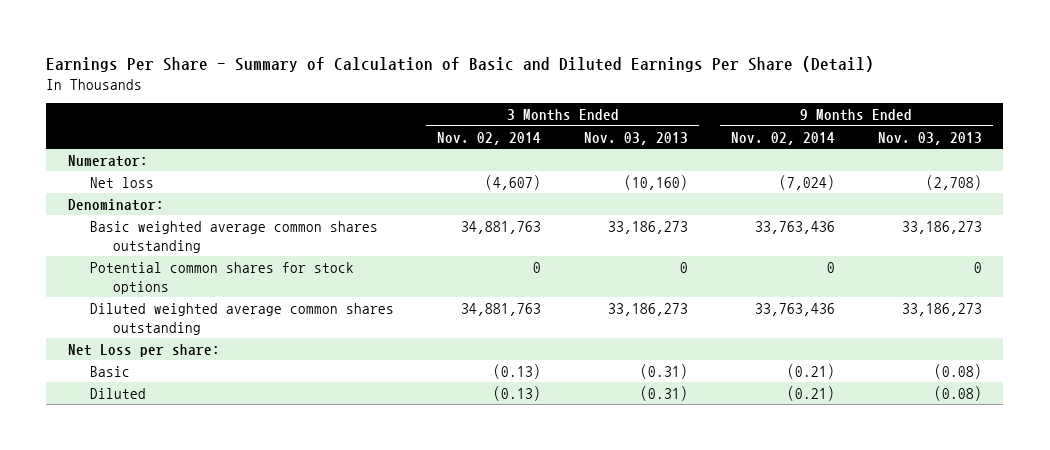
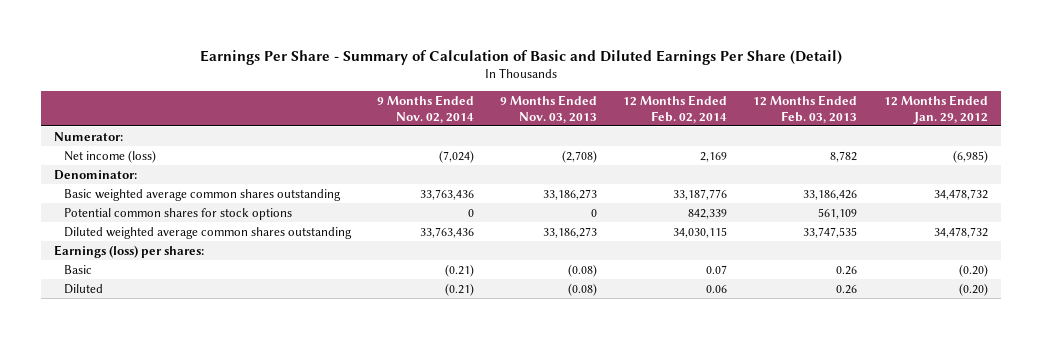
- | 3 Months Ended Nov. 02, 2014 | 3 Months Ended Nov. 03, 2013 | 9 Months Ended Nov. 02, 2014 | 9 Months Ended Nov. 03, 2013
+ | 9 Months Ended Nov. 02, 2014 | 9 Months Ended Nov. 03, 2013 | 12 Months Ended Feb. 02, 2014 | 12 Months Ended Feb. 03, 2013 | 12 Months Ended Jan. 29, 2012
- Net loss | (4,607) | (10,160) | (7,024) | (2,708)
+ Net income (loss) | (7,024) | (2,708) | 2,169 | 8,782 | (6,985)
- Net Loss per share:
+ Earnings (loss) per shares:

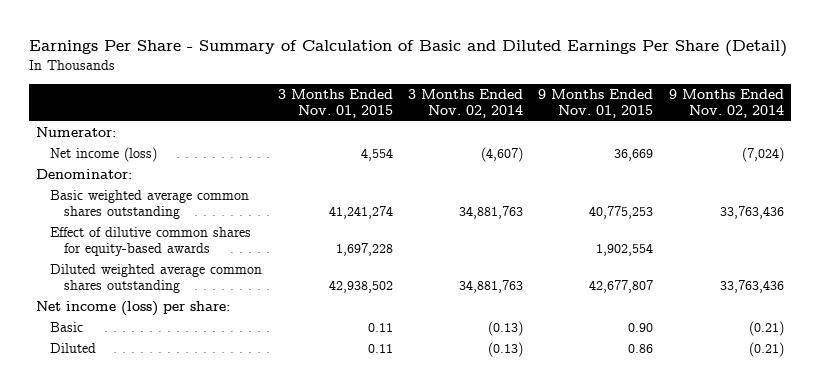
- | 9 Months Ended Nov. 02, 2014 | 9 Months Ended Nov. 03, 2013 | 12 Months Ended Feb. 02, 2014 | 12 Months Ended Feb. 03, 2013 | 12 Months Ended Jan. 29, 2012
+ | 3 Months Ended Nov. 01, 2015 | 3 Months Ended Nov. 02, 2014 | 9 Months Ended Nov. 01, 2015 | 9 Months Ended Nov. 02, 2014
- Potential common shares for stock options | 0 | 0 | 842,339 | 561,109 |
+ Effect of dilutive common shares for equity-based awards | 1,697,228 | | 1,902,554 |
- Earnings (loss) per shares:
+ Net income (loss) per share:

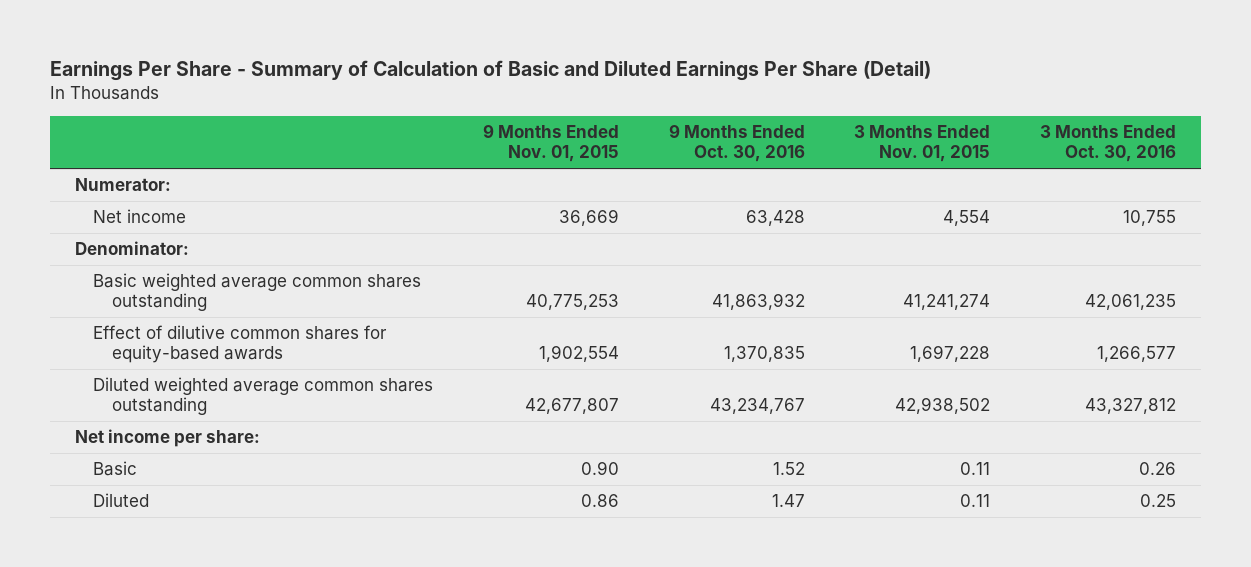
- | 3 Months Ended Nov. 01, 2015 | 3 Months Ended Nov. 02, 2014 | 9 Months Ended Nov. 01, 2015 | 9 Months Ended Nov. 02, 2014
+ | 9 Months Ended Nov. 01, 2015 | 9 Months Ended Oct. 30, 2016 | 3 Months Ended Nov. 01, 2015 | 3 Months Ended Oct. 30, 2016
- Net income (loss) | 4,554 | (4,607) | 36,669 | (7,024)
+ Net income | 36,669 | 63,428 | 4,554 | 10,755
- Net income (loss) per share:
+ Net income per share:

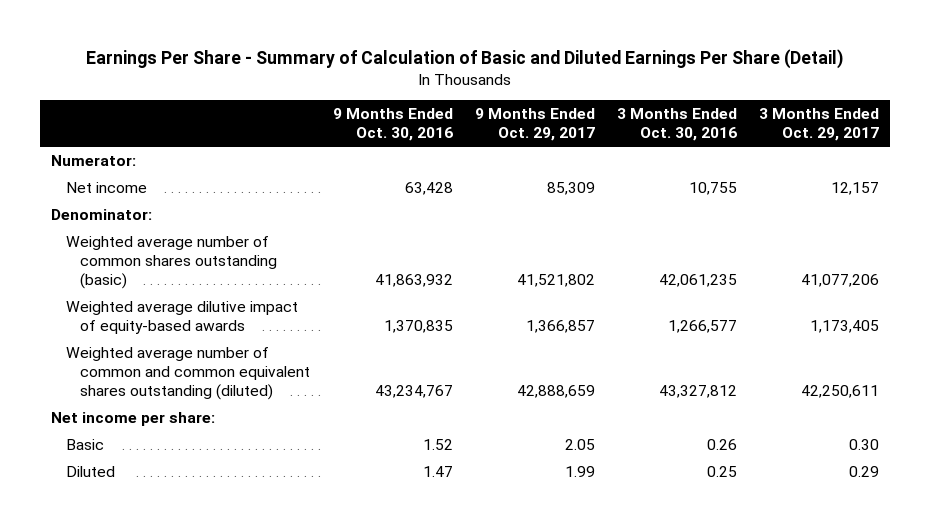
- | 9 Months Ended Nov. 01, 2015 | 9 Months Ended Oct. 30, 2016 | 3 Months Ended Nov. 01, 2015 | 3 Months Ended Oct. 30, 2016
+ | 9 Months Ended Oct. 30, 2016 | 9 Months Ended Oct. 29, 2017 | 3 Months Ended Oct. 30, 2016 | 3 Months Ended Oct. 29, 2017
- Basic weighted average common shares outstanding | 40,775,253 | 41,863,932 | 41,241,274 | 42,061,235
- Effect of dilutive common shares for equity-based awards | 1,902,554 | 1,370,835 | 1,697,228 | 1,266,577
- Diluted weighted average common shares outstanding | 42,677,807 | 43,234,767 | 42,938,502 | 43,327,812
+ Weighted average number of common shares outstanding (basic) | 41,863,932 | 41,521,802 | 42,061,235 | 41,077,206
+ Weighted average dilutive impact of equity-based awards | 1,370,835 | 1,366,857 | 1,266,577 | 1,173,405
+ Weighted average number of common and common equivalent shares outstanding (diluted) | 43,234,767 | 42,888,659 | 43,327,812 | 42,250,611

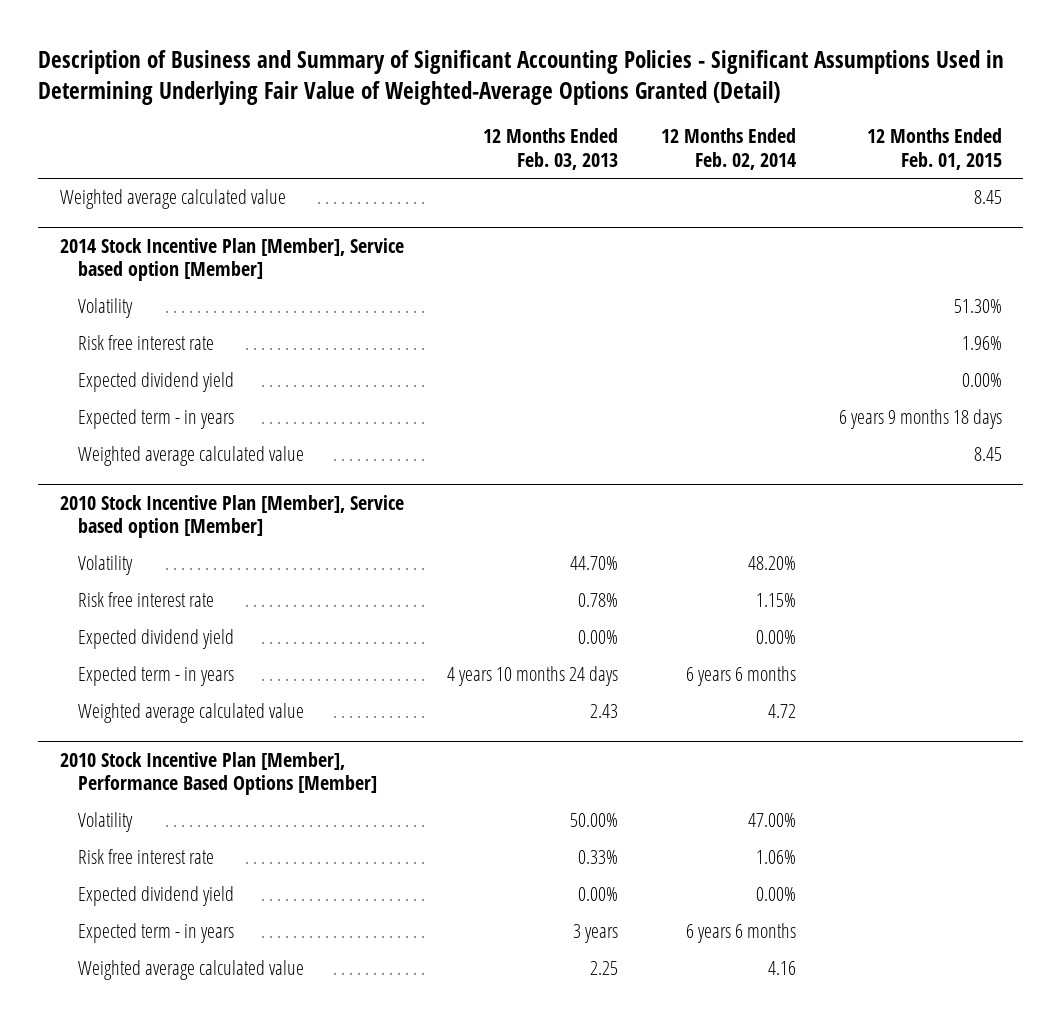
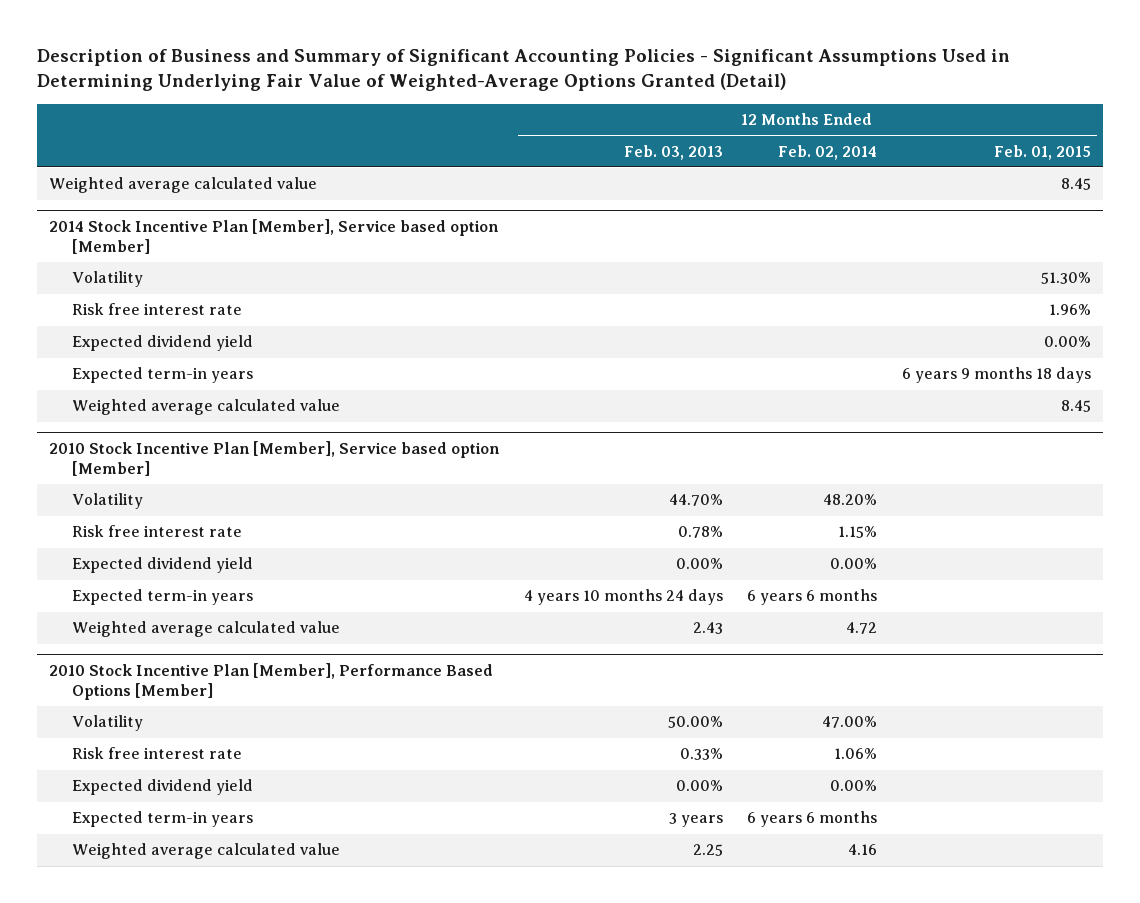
@ 2014 Stock Incentive Plan [Member], Service based option [Member]
- Expected term - in years | | | 6 years 9 months 18 days
+ Expected term-in years | | | 6 years 9 months 18 days
@ 2010 Stock Incentive Plan [Member], Service based option [Member]
- Expected term - in years | 4 years 10 months 24 days | 6 years 6 months |
+ Expected term-in years | 4 years 10 months 24 days | 6 years 6 months |
@ 2010 Stock Incentive Plan [Member], Performance Based Options [Member]
- Expected term - in years | 3 years | 6 years 6 months |
+ Expected term-in years | 3 years | 6 years 6 months |

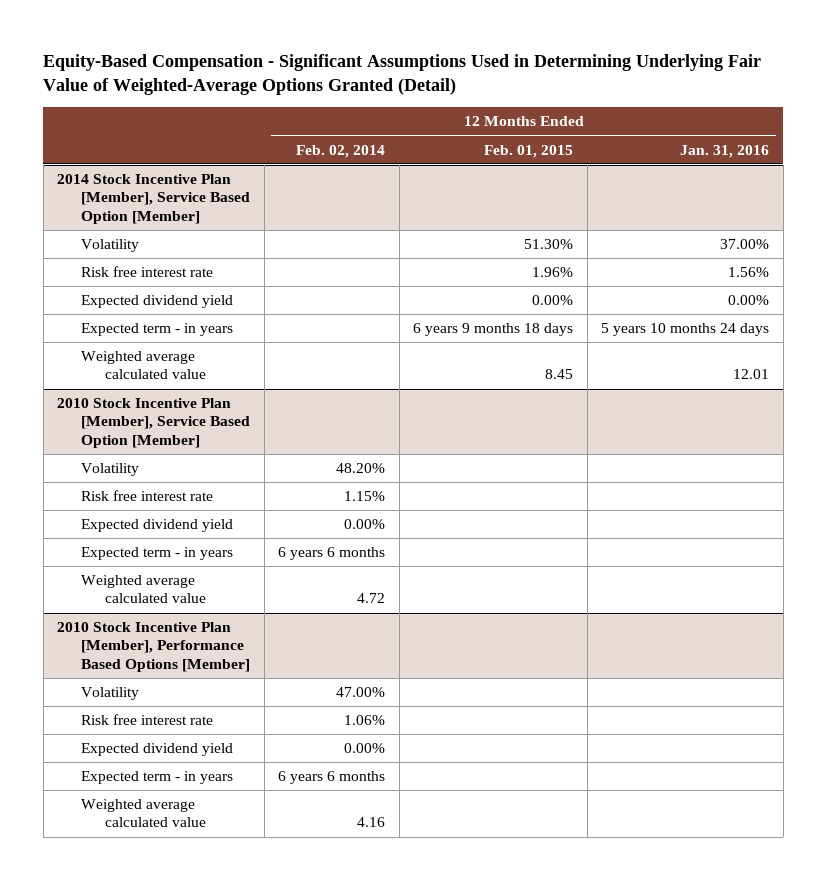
- Description of Business and Summary of Significant Accounting Policies - Significant Assumptions Used in Determining Underlying Fair Value of Weighted-Average Options Granted (Detail)
+ Equity-Based Compensation - Significant Assumptions Used in Determining Underlying Fair Value of Weighted-Average Options Granted (Detail)
- | 12 Months Ended Feb. 03, 2013 | 12 Months Ended Feb. 02, 2014 | 12 Months Ended Feb. 01, 2015
+ | 12 Months Ended Feb. 02, 2014 | 12 Months Ended Feb. 01, 2015 | 12 Months Ended Jan. 31, 2016
- Weighted average calculated value | | | 8.45
- 2014 Stock Incentive Plan [Member], Service based option [Member]
+ 2014 Stock Incentive Plan [Member], Service Based Option [Member]
- Expected term-in years | | | 6 years 9 months 18 days
+ Expected term - in years | | 6 years 9 months 18 days | 5 years 10 months 24 days
- 2010 Stock Incentive Plan [Member], Service based option [Member]
+ 2010 Stock Incentive Plan [Member], Service Based Option [Member]
- Expected term-in years | 4 years 10 months 24 days | 6 years 6 months |
+ Expected term - in years | 6 years 6 months | |
@ 2010 Stock Incentive Plan [Member], Performance Based Options [Member]
- Expected term-in years | 3 years | 6 years 6 months |
+ Expected term - in years | 6 years 6 months | |

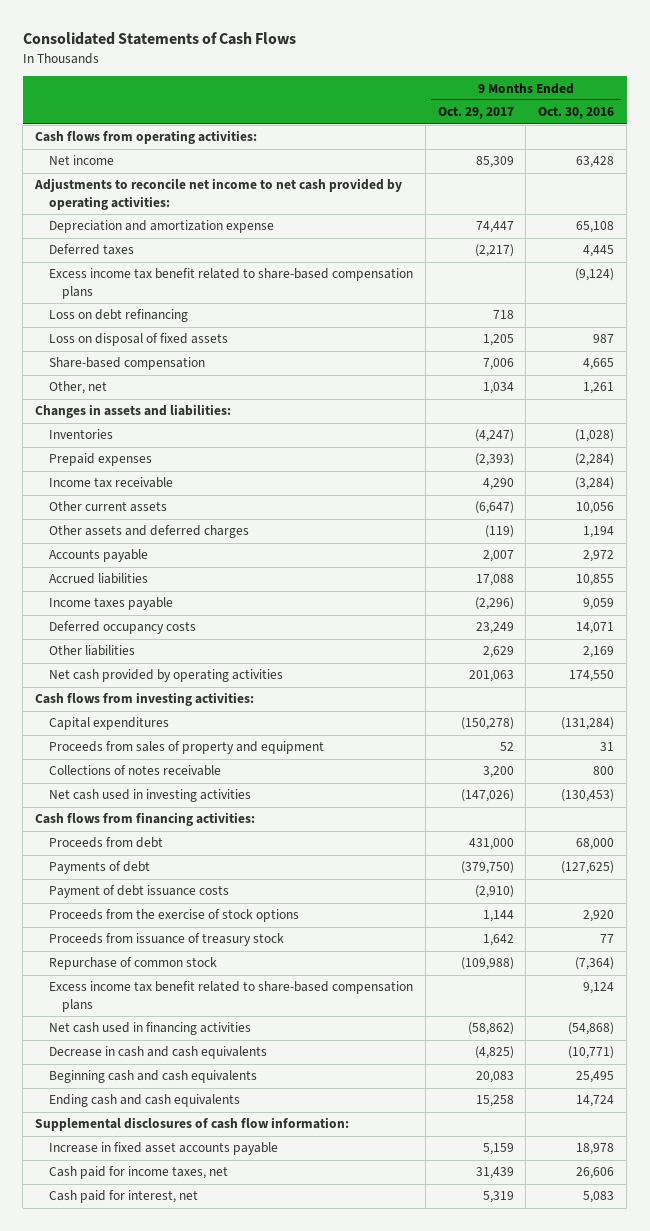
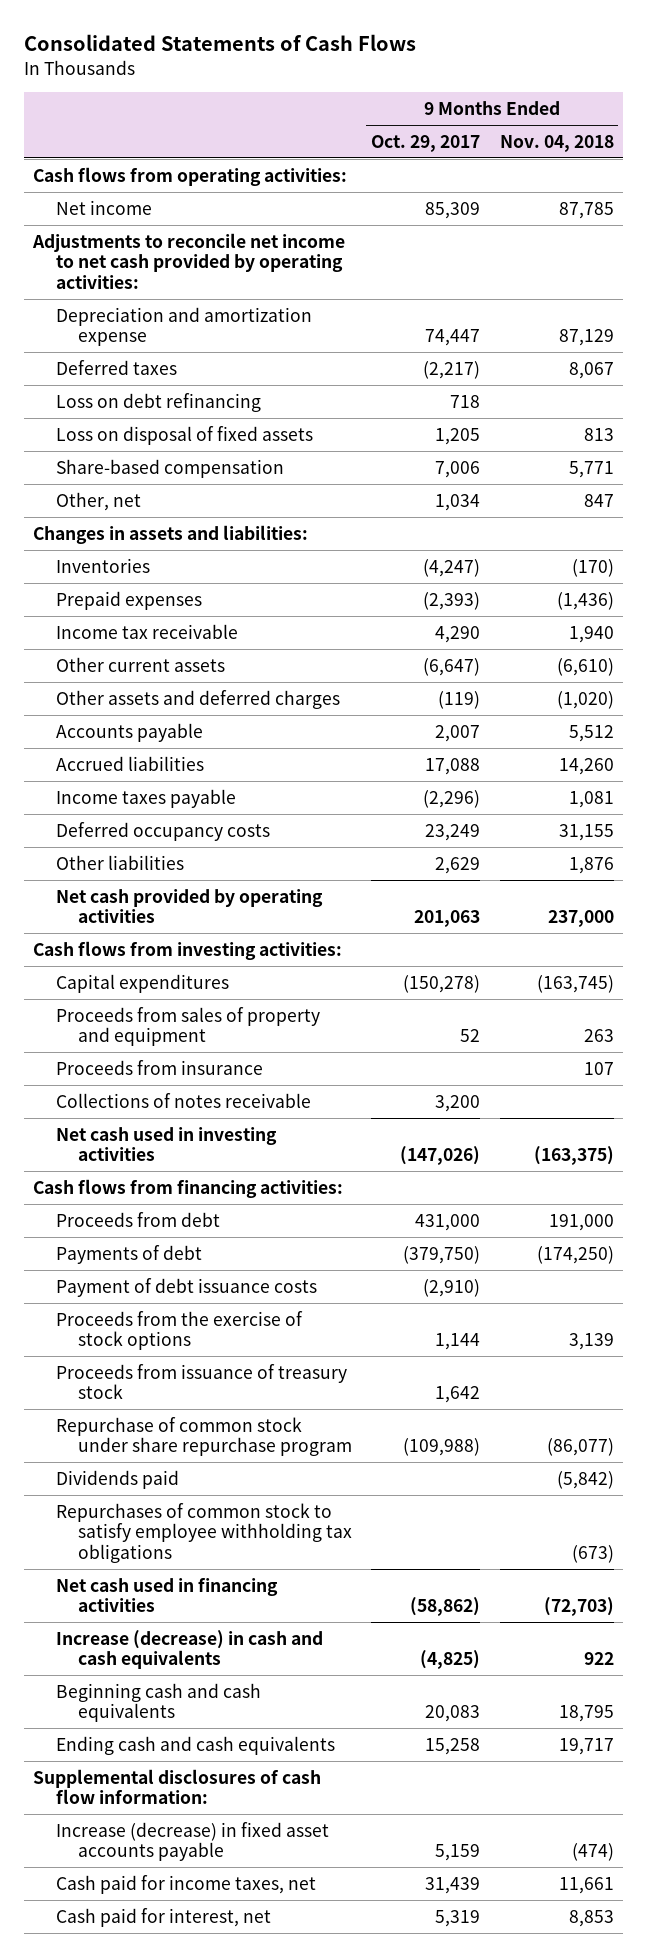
- | 9 Months Ended Oct. 29, 2017 | 9 Months Ended Oct. 30, 2016
+ | 9 Months Ended Oct. 29, 2017 | 9 Months Ended Nov. 04, 2018
- Excess income tax benefit related to share-based compensation plans | | (9,124)
+ Proceeds from insurance | | 107
- Repurchase of common stock | (109,988) | (7,364)
- Excess income tax benefit related to share-based compensation plans | | 9,124
+ Repurchase of common stock under share repurchase program | (109,988) | (86,077)
+ Dividends paid | | (5,842)
+ Repurchases of common stock to satisfy employee withholding tax obligations | | (673)
- Decrease in cash and cash equivalents | (4,825) | (10,771)
+ Increase (decrease) in cash and cash equivalents | (4,825) | 922
- Increase in fixed asset accounts payable | 5,159 | 18,978
+ Increase (decrease) in fixed asset accounts payable | 5,159 | (474)

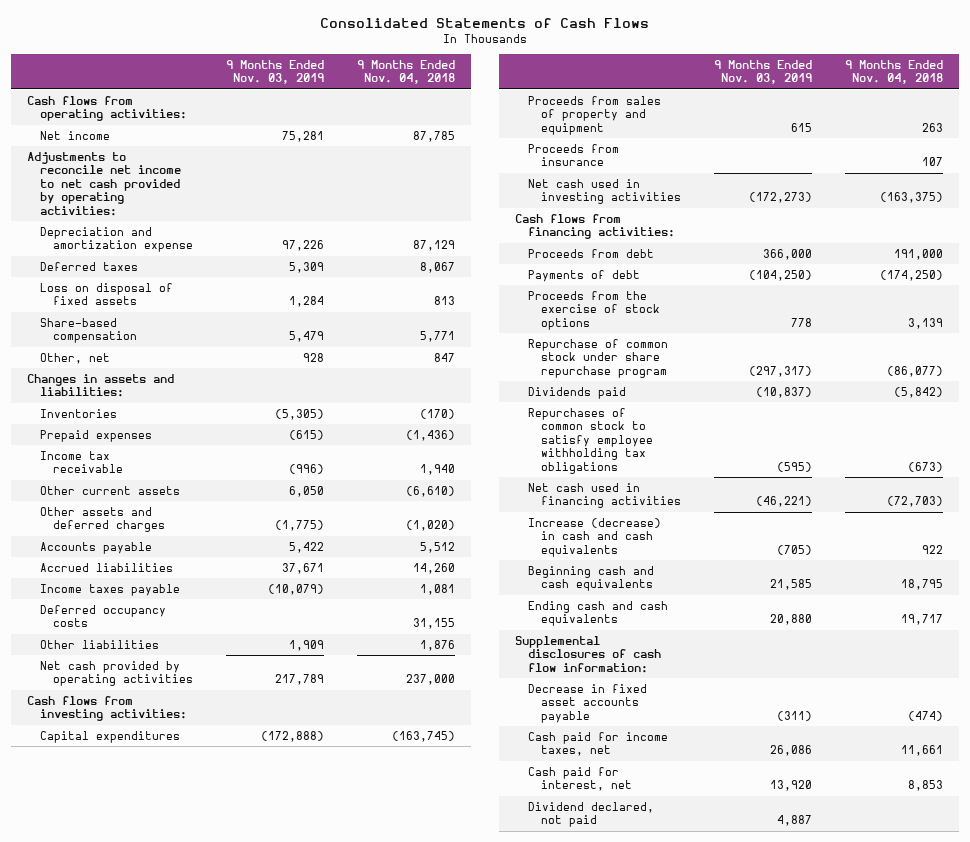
- | 9 Months Ended Oct. 29, 2017 | 9 Months Ended Nov. 04, 2018
+ | 9 Months Ended Nov. 03, 2019 | 9 Months Ended Nov. 04, 2018
- Loss on debt refinancing | 718 |
- Collections of notes receivable | 3,200 |
- Payment of debt issuance costs | (2,910) |
- Proceeds from issuance of treasury stock | 1,642 |
- Increase (decrease) in fixed asset accounts payable | 5,159 | (474)
+ Decrease in fixed asset accounts payable | (311) | (474)
+ Dividend declared, not paid | 4,887 |

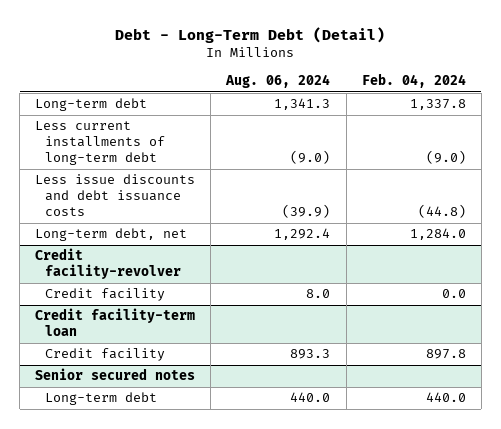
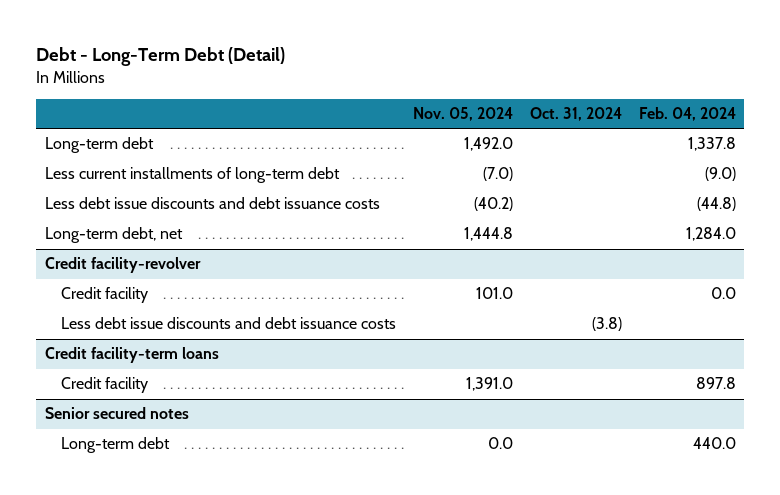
- | Aug. 06, 2024 | Feb. 04, 2024
+ | Nov. 05, 2024 | Oct. 31, 2024 | Feb. 04, 2024
- Less issue discounts and debt issuance costs | (39.9) | (44.8)
+ Less debt issue discounts and debt issuance costs | (40.2) | | (44.8)
- Credit facility-term loan
@ Credit facility-revolver
+ Less debt issue discounts and debt issuance costs | | (3.8) |
+ Credit facility-term loans

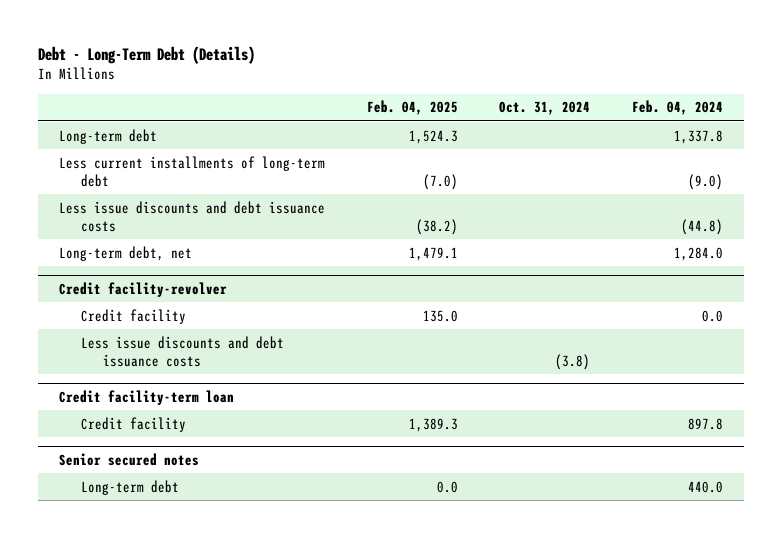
- Debt - Long-Term Debt (Detail)
+ Debt - Long-Term Debt (Details)
- | Nov. 05, 2024 | Oct. 31, 2024 | Feb. 04, 2024
+ | Feb. 04, 2025 | Oct. 31, 2024 | Feb. 04, 2024
- Less debt issue discounts and debt issuance costs | (40.2) | | (44.8)
+ Less issue discounts and debt issuance costs | (38.2) | | (44.8)
@ Credit facility-revolver
- Less debt issue discounts and debt issuance costs | | (3.8) |
- Credit facility-term loans
@ Credit facility-revolver
+ Less issue discounts and debt issuance costs | | (3.8) |
+ Credit facility-term loan

